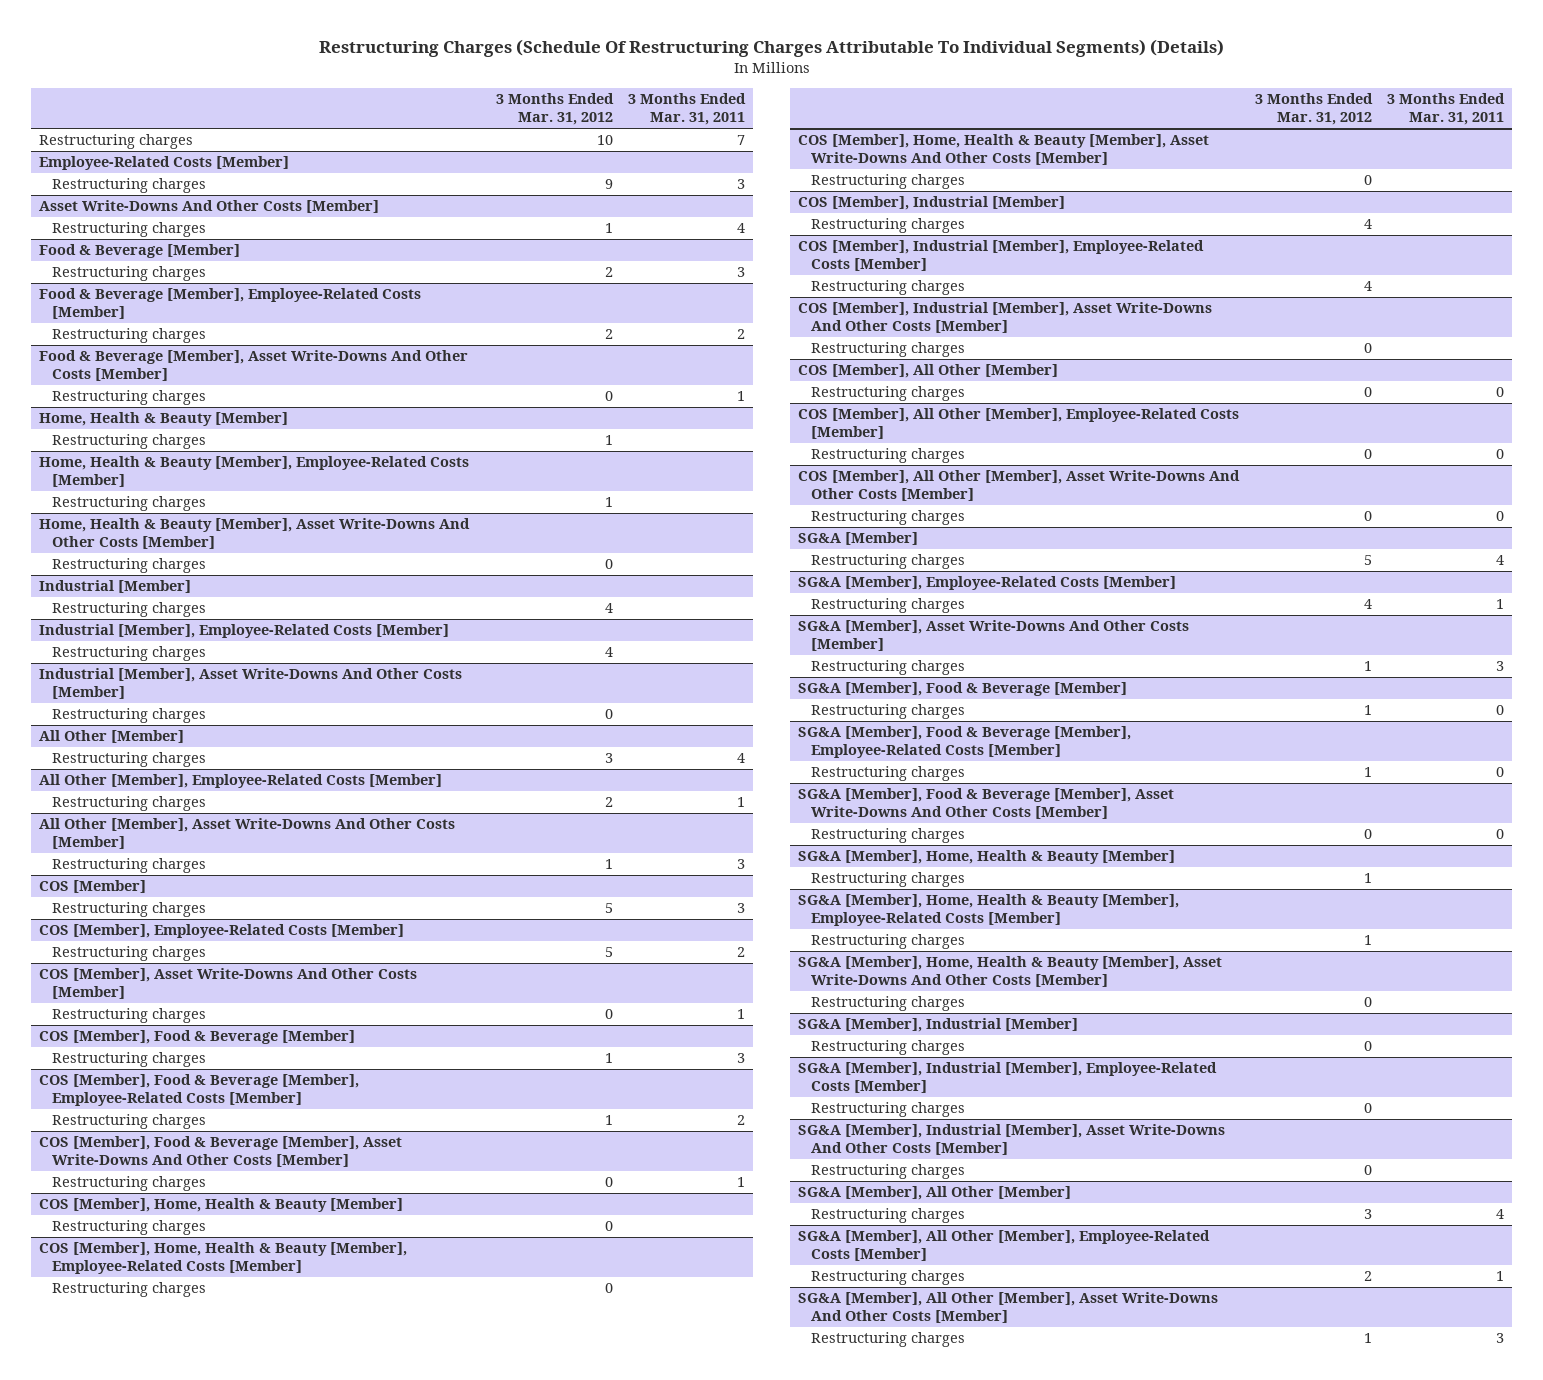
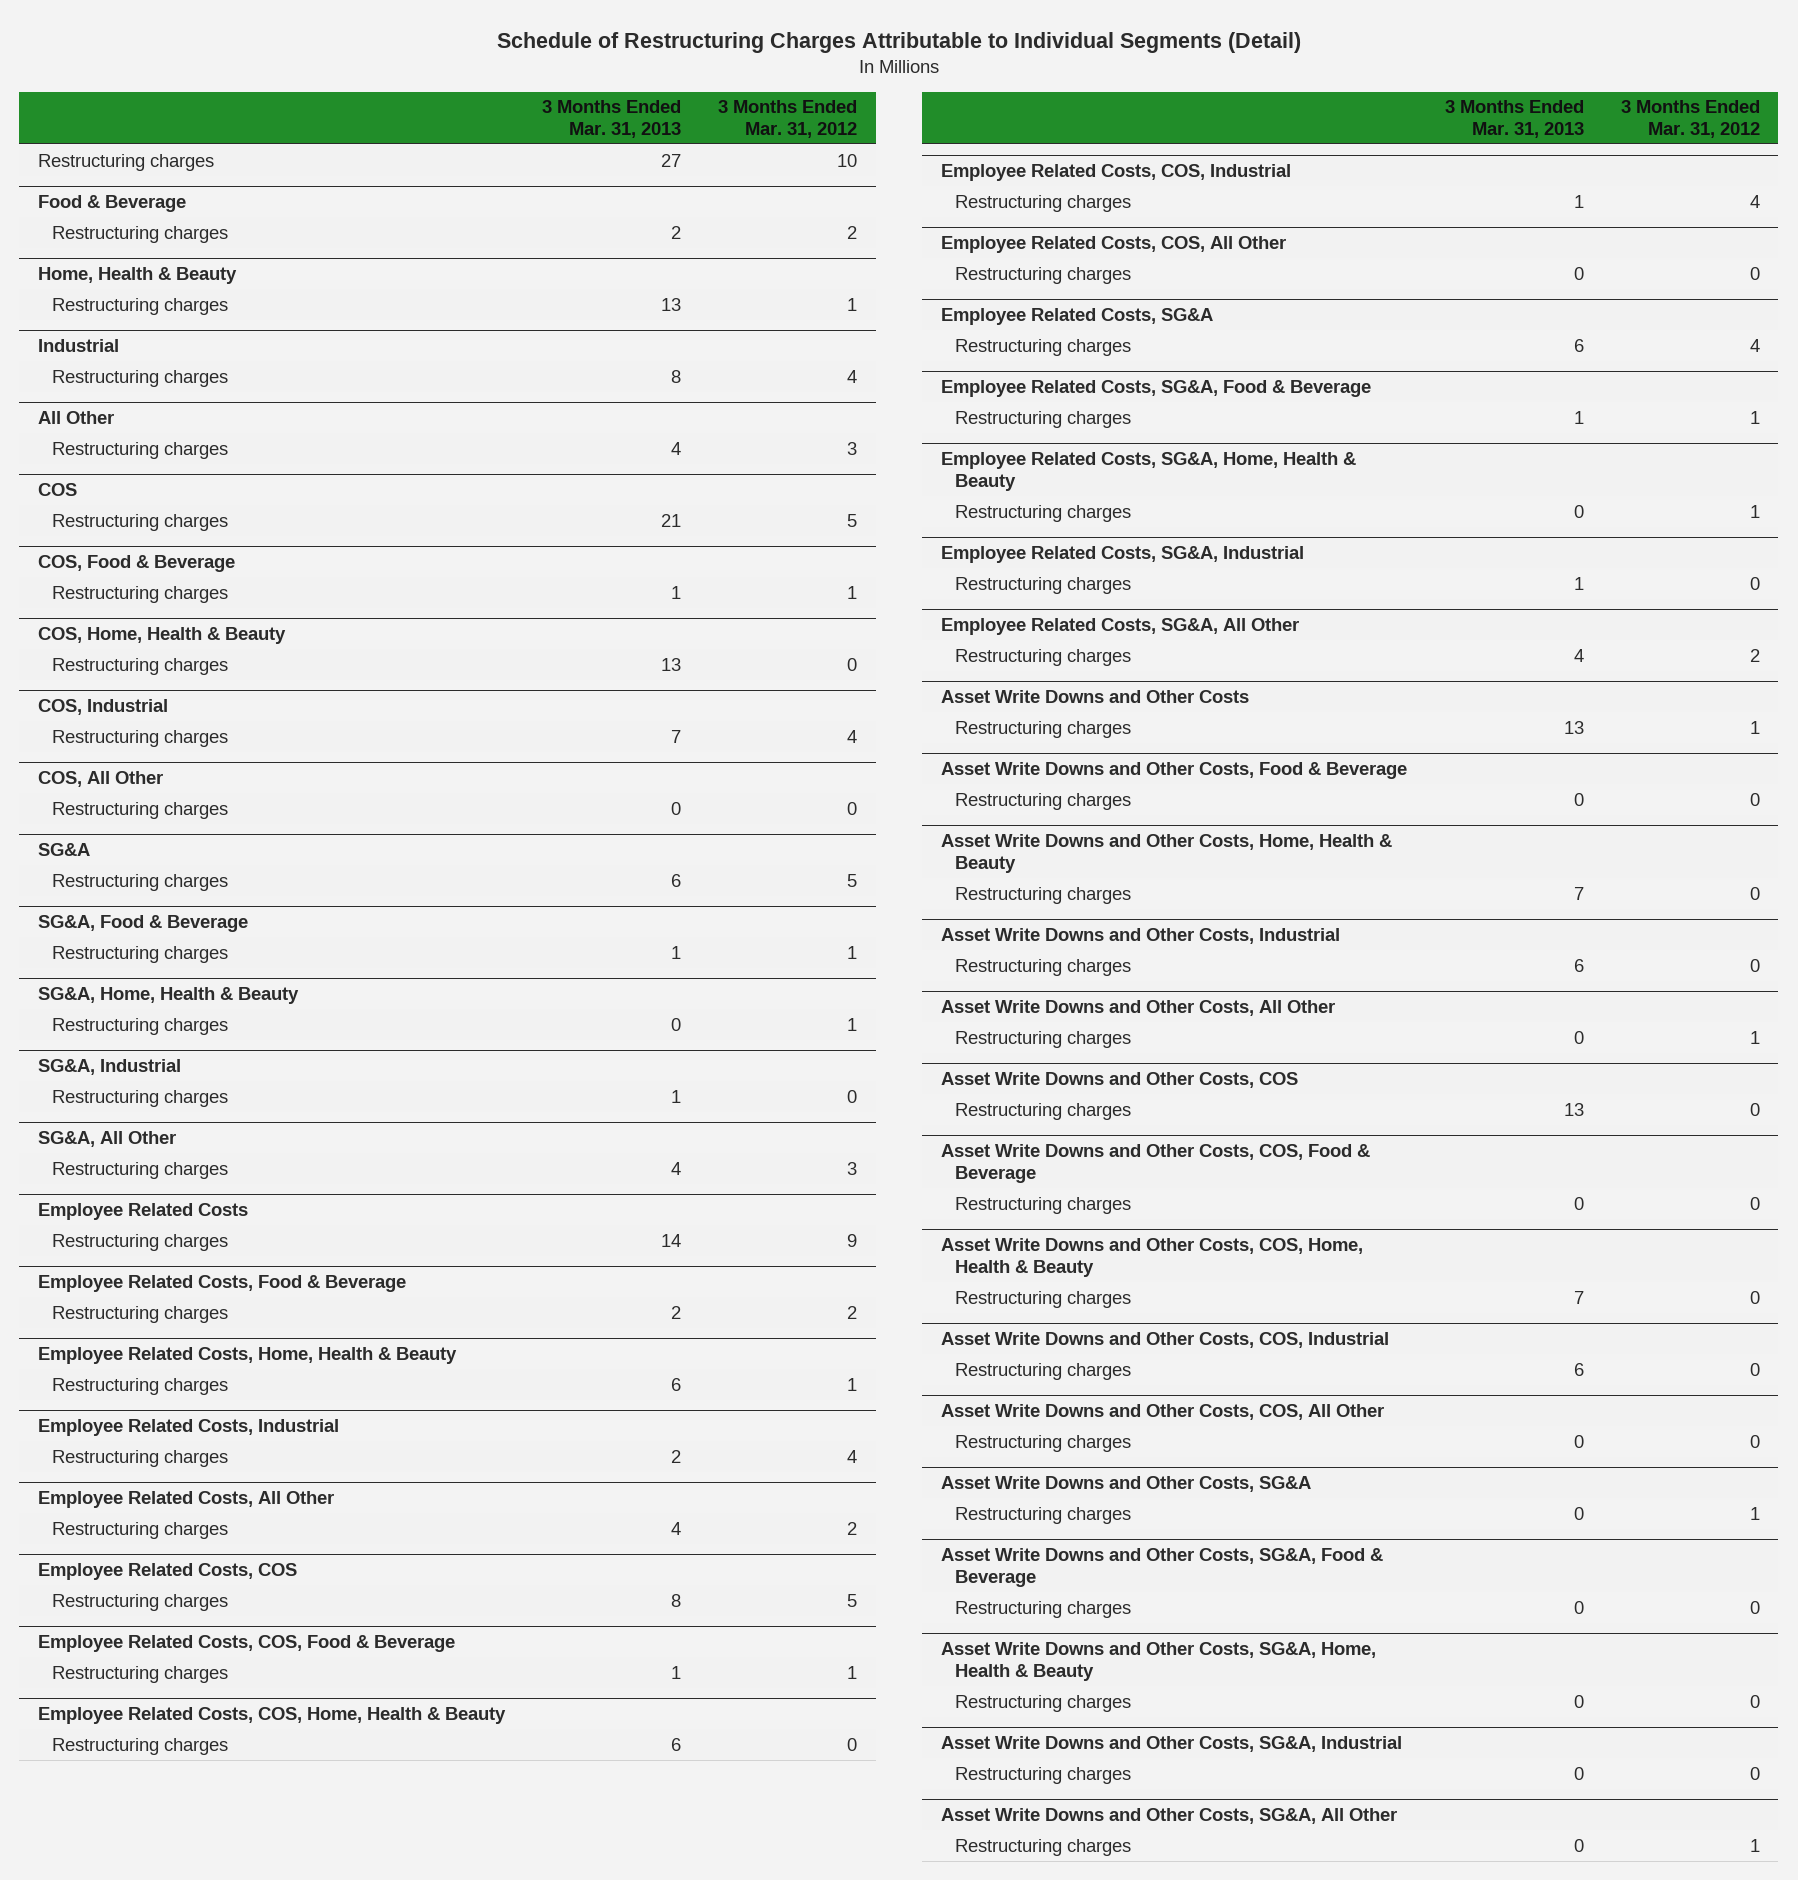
- Restructuring Charges (Schedule Of Restructuring Charges Attributable To Individual Segments) (Details)
+ Schedule of Restructuring Charges Attributable to Individual Segments (Detail)
- | 3 Months Ended Mar. 31, 2012 | 3 Months Ended Mar. 31, 2011
+ | 3 Months Ended Mar. 31, 2013 | 3 Months Ended Mar. 31, 2012
- Employee-Related Costs [Member]
- Restructuring charges | 9 | 3
- Asset Write-Downs And Other Costs [Member]
- Restructuring charges | 1 | 4
- Food & Beverage [Member]
- Restructuring charges | 2 | 3
- Food & Beverage [Member], Employee-Related Costs [Member]
+ Food & Beverage
- Food & Beverage [Member], Asset Write-Downs And Other Costs [Member]
- Restructuring charges | 0 | 1
- Home, Health & Beauty [Member]
+ Home, Health & Beauty
- Home, Health & Beauty [Member], Employee-Related Costs [Member]
+ Industrial
+ Restructuring charges | 8 | 4
+ All Other
+ Restructuring charges | 4 | 3
+ COS
+ Restructuring charges | 21 | 5
+ COS, Food & Beverage
- Home, Health & Beauty [Member], Asset Write-Downs And Other Costs [Member]
+ COS, Home, Health & Beauty
- Industrial [Member]
- Restructuring charges | 4 |
- Industrial [Member], Employee-Related Costs [Member]
+ COS, Industrial
- Industrial [Member], Asset Write-Downs And Other Costs [Member]
+ COS, All Other
- All Other [Member]
+ SG&A
+ Restructuring charges | 6 | 5
+ SG&A, Food & Beverage
+ Restructuring charges | 1 | 1
+ SG&A, Home, Health & Beauty
+ Restructuring charges | 0 | 1
+ SG&A, Industrial
+ Restructuring charges | 1 | 0
+ SG&A, All Other
- All Other [Member], Employee-Related Costs [Member]
+ Employee Related Costs
+ Restructuring charges | 14 | 9
+ Employee Related Costs, Food & Beverage
- All Other [Member], Asset Write-Downs And Other Costs [Member]
+ Employee Related Costs, Home, Health & Beauty
- COS [Member]
- Restructuring charges | 5 | 3
- COS [Member], Employee-Related Costs [Member]
+ Employee Related Costs, Industrial
+ Restructuring charges | 2 | 4
+ Employee Related Costs, All Other
+ Restructuring charges | 4 | 2
+ Employee Related Costs, COS
- COS [Member], Asset Write-Downs And Other Costs [Member]
+ Employee Related Costs, COS, Food & Beverage
+ Restructuring charges | 1 | 1
+ Employee Related Costs, COS, Home, Health & Beauty
- COS [Member], Food & Beverage [Member]
+ Employee Related Costs, COS, Industrial
+ Restructuring charges | 1 | 4
+ Employee Related Costs, COS, All Other
+ Restructuring charges | 0 | 0
+ Employee Related Costs, SG&A
+ Restructuring charges | 6 | 4
+ Employee Related Costs, SG&A, Food & Beverage
- COS [Member], Food & Beverage [Member], Employee-Related Costs [Member]
+ Employee Related Costs, SG&A, Home, Health & Beauty
- COS [Member], Food & Beverage [Member], Asset Write-Downs And Other Costs [Member]
+ Employee Related Costs, SG&A, Industrial
- COS [Member], Home, Health & Beauty [Member]
+ Employee Related Costs, SG&A, All Other
+ Restructuring charges | 4 | 2
+ Asset Write Downs and Other Costs
+ Restructuring charges | 13 | 1
+ Asset Write Downs and Other Costs, Food & Beverage
- COS [Member], Home, Health & Beauty [Member], Employee-Related Costs [Member]
+ Asset Write Downs and Other Costs, Home, Health & Beauty
- COS [Member], Home, Health & Beauty [Member], Asset Write-Downs And Other Costs [Member]
+ Asset Write Downs and Other Costs, Industrial
- COS [Member], Industrial [Member]
- Restructuring charges | 4 |
- COS [Member], Industrial [Member], Employee-Related Costs [Member]
- Restructuring charges | 4 |
- COS [Member], Industrial [Member], Asset Write-Downs And Other Costs [Member]
+ Asset Write Downs and Other Costs, All Other
+ Restructuring charges | 0 | 1
+ Asset Write Downs and Other Costs, COS
- COS [Member], All Other [Member]
+ Asset Write Downs and Other Costs, COS, Food & Beverage
- COS [Member], All Other [Member], Employee-Related Costs [Member]
+ Asset Write Downs and Other Costs, COS, Home, Health & Beauty
- COS [Member], All Other [Member], Asset Write-Downs And Other Costs [Member]
+ Asset Write Downs and Other Costs, COS, Industrial
- SG&A [Member]
- Restructuring charges | 5 | 4
- SG&A [Member], Employee-Related Costs [Member]
- Restructuring charges | 4 | 1
- SG&A [Member], Asset Write-Downs And Other Costs [Member]
- Restructuring charges | 1 | 3
- SG&A [Member], Food & Beverage [Member]
- Restructuring charges | 1 | 0
- SG&A [Member], Food & Beverage [Member], Employee-Related Costs [Member]
- Restructuring charges | 1 | 0
- SG&A [Member], Food & Beverage [Member], Asset Write-Downs And Other Costs [Member]
+ Asset Write Downs and Other Costs, COS, All Other
- SG&A [Member], Home, Health & Beauty [Member]
- Restructuring charges | 1 |
- SG&A [Member], Home, Health & Beauty [Member], Employee-Related Costs [Member]
+ Asset Write Downs and Other Costs, SG&A
- SG&A [Member], Home, Health & Beauty [Member], Asset Write-Downs And Other Costs [Member]
- Restructuring charges | 0 |
- SG&A [Member], Industrial [Member]
+ Asset Write Downs and Other Costs, SG&A, Food & Beverage
- SG&A [Member], Industrial [Member], Employee-Related Costs [Member]
+ Asset Write Downs and Other Costs, SG&A, Home, Health & Beauty
- SG&A [Member], Industrial [Member], Asset Write-Downs And Other Costs [Member]
+ Asset Write Downs and Other Costs, SG&A, Industrial
- SG&A [Member], All Other [Member]
- Restructuring charges | 3 | 4
- SG&A [Member], All Other [Member], Employee-Related Costs [Member]
- Restructuring charges | 2 | 1
- SG&A [Member], All Other [Member], Asset Write-Downs And Other Costs [Member]
+ Asset Write Downs and Other Costs, SG&A, All Other

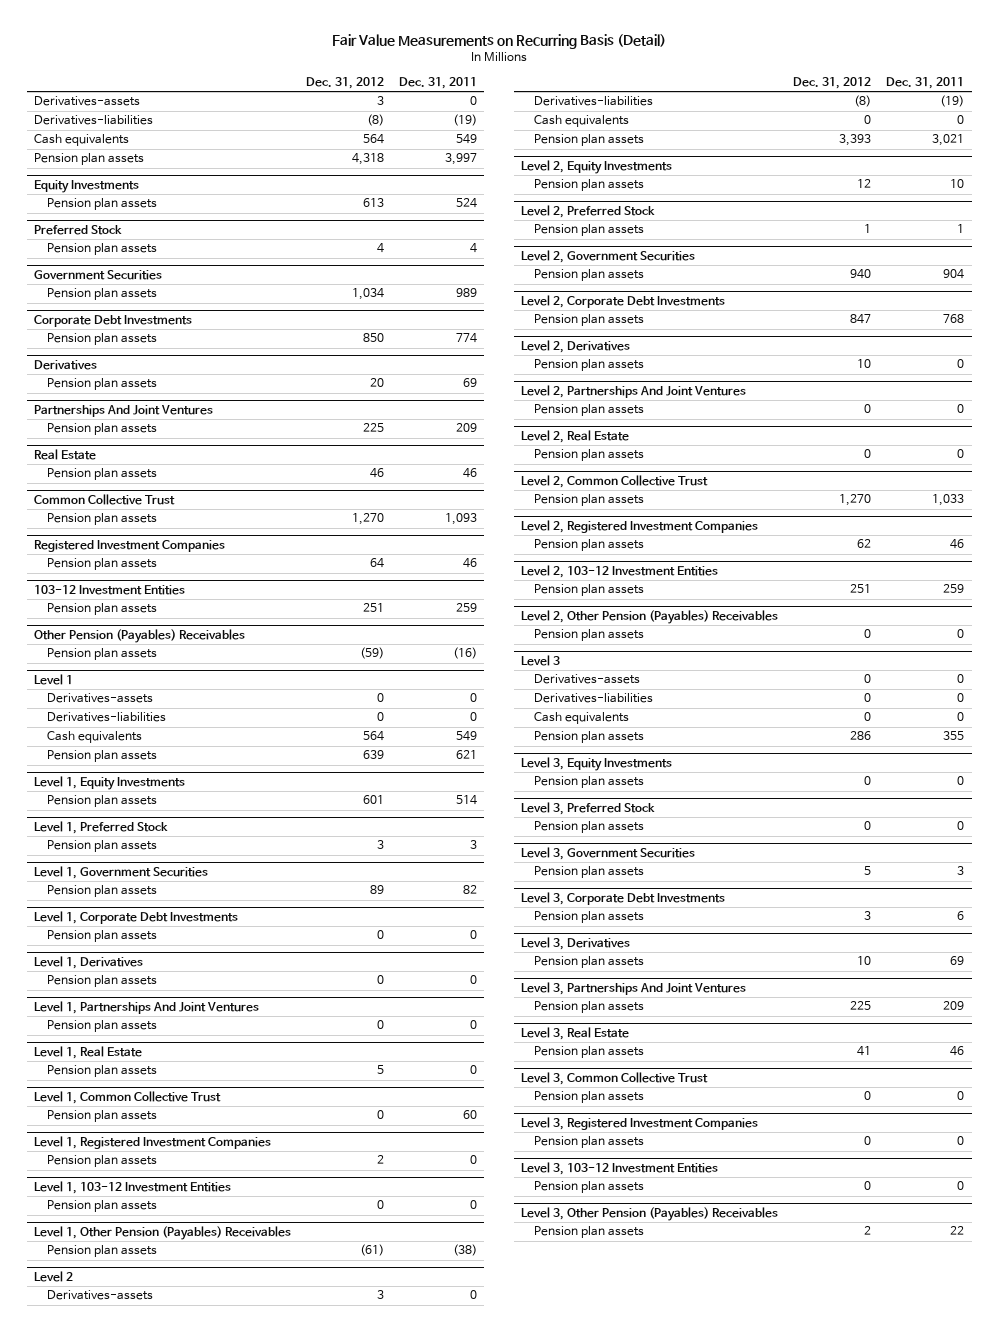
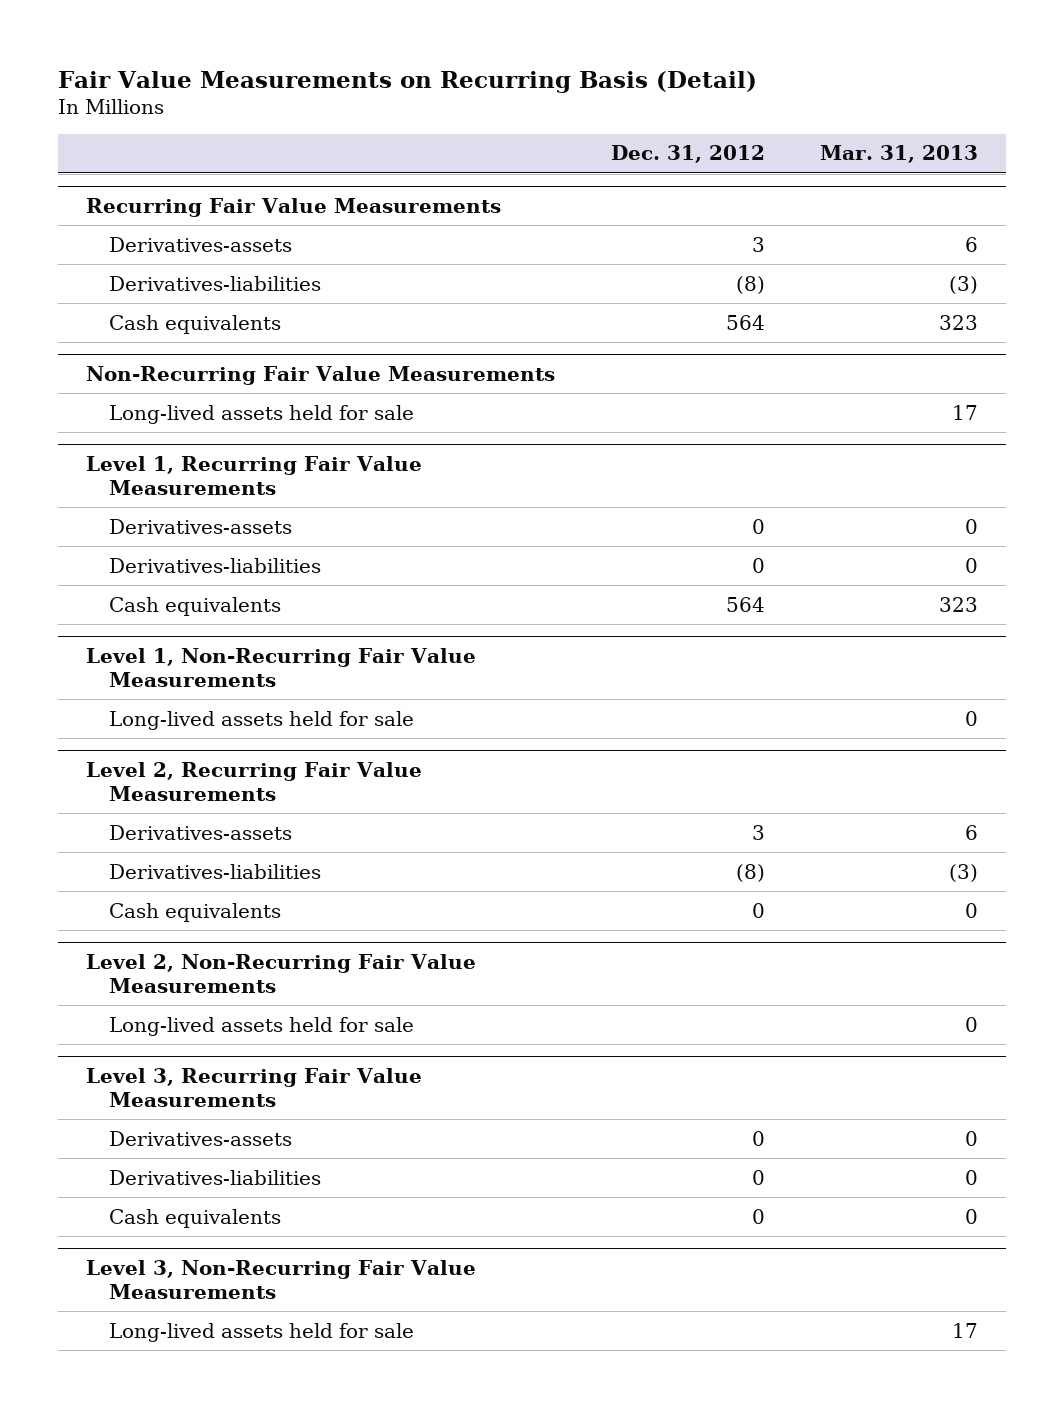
- | Dec. 31, 2012 | Dec. 31, 2011
+ | Dec. 31, 2012 | Mar. 31, 2013
+ Recurring Fair Value Measurements
- Pension plan assets | 4,318 | 3,997
- Equity Investments
- Pension plan assets | 613 | 524
- Preferred Stock
- Pension plan assets | 4 | 4
- Government Securities
- Pension plan assets | 1,034 | 989
- Corporate Debt Investments
- Pension plan assets | 850 | 774
- Derivatives
- Pension plan assets | 20 | 69
- Partnerships And Joint Ventures
- Pension plan assets | 225 | 209
- Real Estate
- Pension plan assets | 46 | 46
- Common Collective Trust
- Pension plan assets | 1,270 | 1,093
- Registered Investment Companies
- Pension plan assets | 64 | 46
- 103-12 Investment Entities
- Pension plan assets | 251 | 259
- Other Pension (Payables) Receivables
- Pension plan assets | (59) | (16)
- Level 1
+ Non-Recurring Fair Value Measurements
+ Long-lived assets held for sale | | 17
+ Level 1, Recurring Fair Value Measurements
- Pension plan assets | 639 | 621
- Level 1, Equity Investments
- Pension plan assets | 601 | 514
- Level 1, Preferred Stock
- Pension plan assets | 3 | 3
- Level 1, Government Securities
- Pension plan assets | 89 | 82
- Level 1, Corporate Debt Investments
- Pension plan assets | 0 | 0
- Level 1, Derivatives
- Pension plan assets | 0 | 0
- Level 1, Partnerships And Joint Ventures
- Pension plan assets | 0 | 0
- Level 1, Real Estate
- Pension plan assets | 5 | 0
- Level 1, Common Collective Trust
- Pension plan assets | 0 | 60
- Level 1, Registered Investment Companies
- Pension plan assets | 2 | 0
- Level 1, 103-12 Investment Entities
- Pension plan assets | 0 | 0
- Level 1, Other Pension (Payables) Receivables
- Pension plan assets | (61) | (38)
- Level 2
+ Level 1, Non-Recurring Fair Value Measurements
+ Long-lived assets held for sale | | 0
+ Level 2, Recurring Fair Value Measurements
- Pension plan assets | 3,393 | 3,021
- Level 2, Equity Investments
- Pension plan assets | 12 | 10
- Level 2, Preferred Stock
- Pension plan assets | 1 | 1
- Level 2, Government Securities
- Pension plan assets | 940 | 904
- Level 2, Corporate Debt Investments
- Pension plan assets | 847 | 768
- Level 2, Derivatives
- Pension plan assets | 10 | 0
- Level 2, Partnerships And Joint Ventures
- Pension plan assets | 0 | 0
- Level 2, Real Estate
- Pension plan assets | 0 | 0
- Level 2, Common Collective Trust
- Pension plan assets | 1,270 | 1,033
- Level 2, Registered Investment Companies
- Pension plan assets | 62 | 46
- Level 2, 103-12 Investment Entities
- Pension plan assets | 251 | 259
- Level 2, Other Pension (Payables) Receivables
- Pension plan assets | 0 | 0
- Level 3
+ Level 2, Non-Recurring Fair Value Measurements
+ Long-lived assets held for sale | | 0
+ Level 3, Recurring Fair Value Measurements
- Pension plan assets | 286 | 355
- Level 3, Equity Investments
- Pension plan assets | 0 | 0
- Level 3, Preferred Stock
- Pension plan assets | 0 | 0
- Level 3, Government Securities
- Pension plan assets | 5 | 3
- Level 3, Corporate Debt Investments
- Pension plan assets | 3 | 6
- Level 3, Derivatives
- Pension plan assets | 10 | 69
- Level 3, Partnerships And Joint Ventures
- Pension plan assets | 225 | 209
- Level 3, Real Estate
- Pension plan assets | 41 | 46
- Level 3, Common Collective Trust
- Pension plan assets | 0 | 0
- Level 3, Registered Investment Companies
- Pension plan assets | 0 | 0
- Level 3, 103-12 Investment Entities
- Pension plan assets | 0 | 0
- Level 3, Other Pension (Payables) Receivables
- Pension plan assets | 2 | 22
+ Level 3, Non-Recurring Fair Value Measurements
+ Long-lived assets held for sale | | 17

